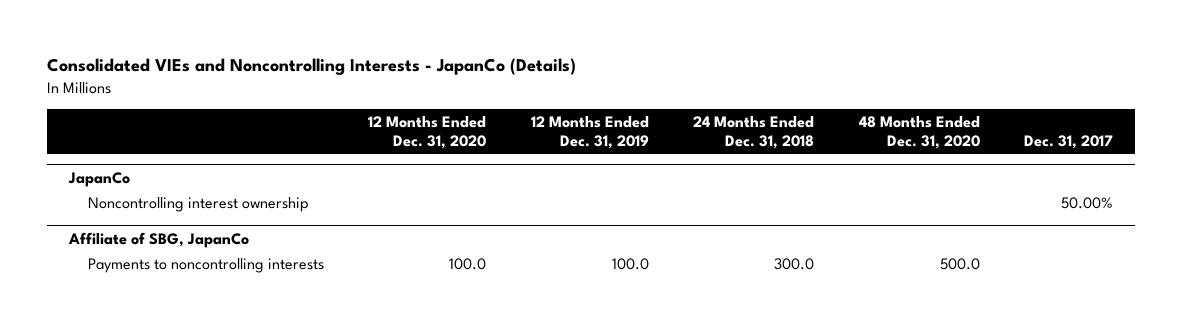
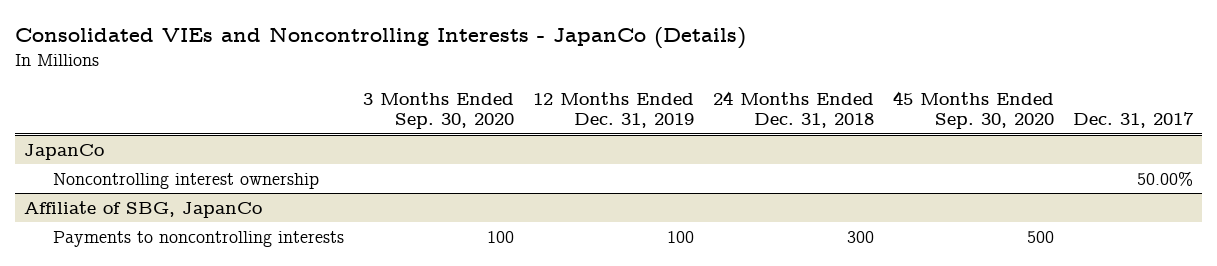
- | 12 Months Ended Dec. 31, 2020 | 12 Months Ended Dec. 31, 2019 | 24 Months Ended Dec. 31, 2018 | 48 Months Ended Dec. 31, 2020 | Dec. 31, 2017
+ | 3 Months Ended Sep. 30, 2020 | 12 Months Ended Dec. 31, 2019 | 24 Months Ended Dec. 31, 2018 | 45 Months Ended Sep. 30, 2020 | Dec. 31, 2017
@ Affiliate of SBG, JapanCo
- Payments to noncontrolling interests | 100.0 | 100.0 | 300.0 | 500.0 |
+ Payments to noncontrolling interests | 100 | 100 | 300 | 500 |

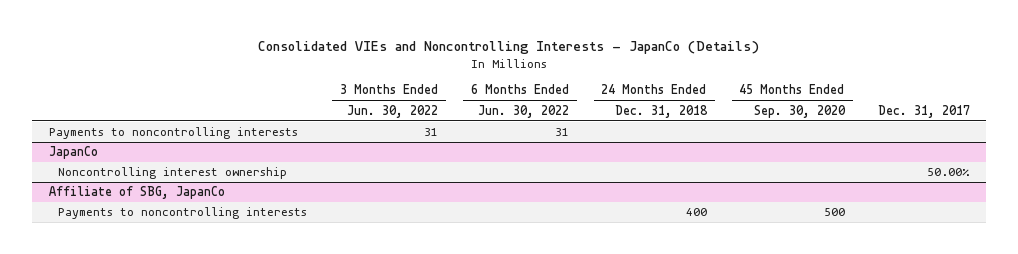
- | 3 Months Ended Sep. 30, 2020 | 12 Months Ended Dec. 31, 2019 | 24 Months Ended Dec. 31, 2018 | 45 Months Ended Sep. 30, 2020 | Dec. 31, 2017
+ | 3 Months Ended Jun. 30, 2022 | 6 Months Ended Jun. 30, 2022 | 24 Months Ended Dec. 31, 2018 | 45 Months Ended Sep. 30, 2020 | Dec. 31, 2017
+ Payments to noncontrolling interests | 31 | 31 | | |
@ Affiliate of SBG, JapanCo
- Payments to noncontrolling interests | 100 | 100 | 300 | 500 |
+ Payments to noncontrolling interests | | | 400 | 500 |

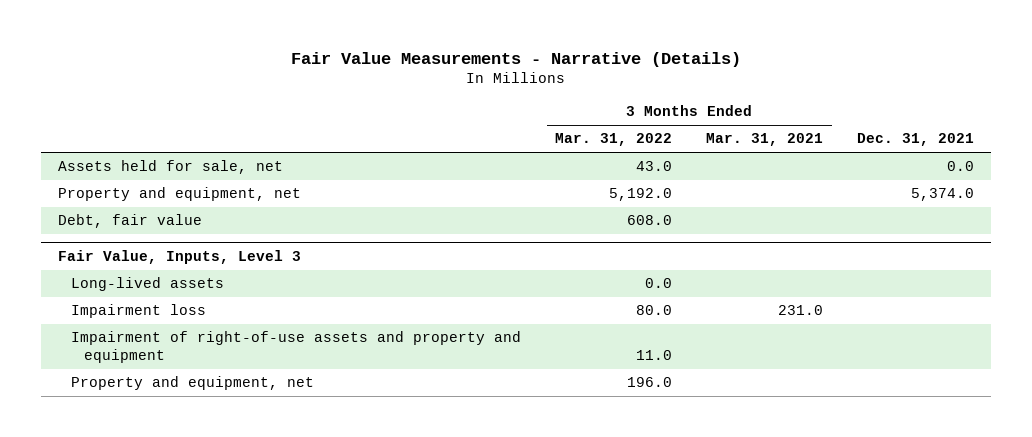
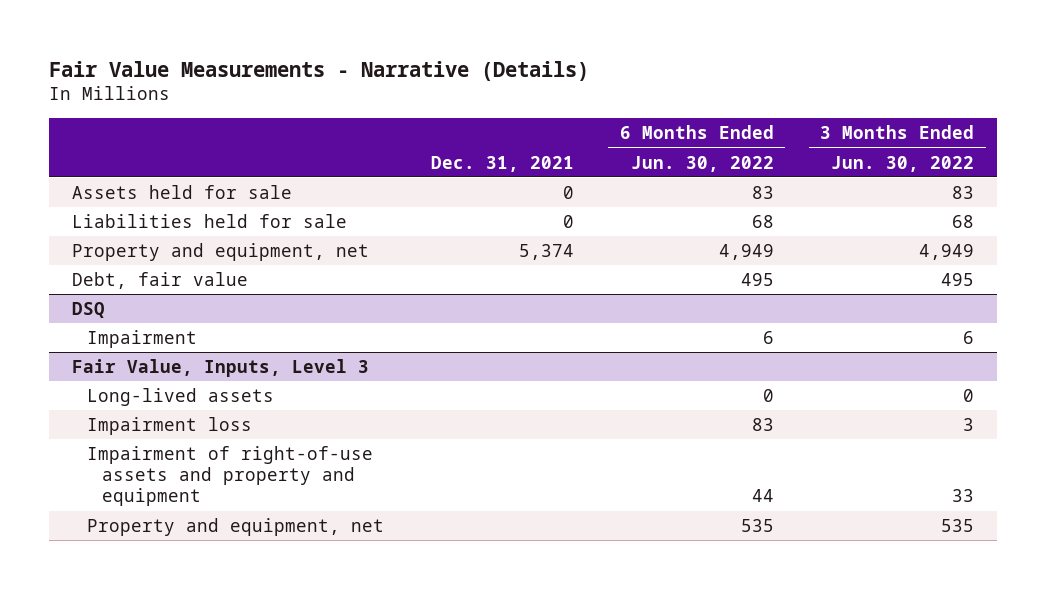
- | 3 Months Ended Mar. 31, 2022 | 3 Months Ended Mar. 31, 2021 | Dec. 31, 2021
+ | Dec. 31, 2021 | 6 Months Ended Jun. 30, 2022 | 3 Months Ended Jun. 30, 2022
- Assets held for sale, net | 43.0 | | 0.0
- Property and equipment, net | 5,192.0 | | 5,374.0
+ Assets held for sale | 0 | 83 | 83
+ Liabilities held for sale | 0 | 68 | 68
+ Property and equipment, net | 5,374 | 4,949 | 4,949
+ DSQ
+ Impairment | | 6 | 6

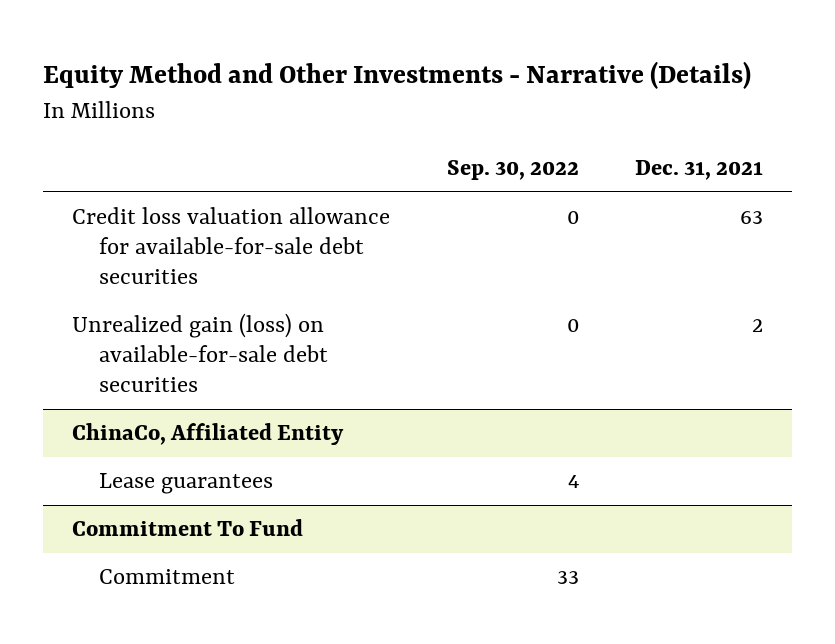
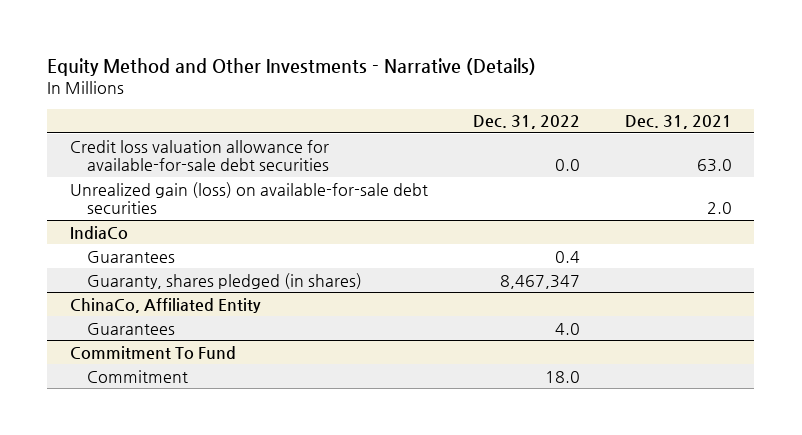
- | Sep. 30, 2022 | Dec. 31, 2021
+ | Dec. 31, 2022 | Dec. 31, 2021
- Credit loss valuation allowance for available-for-sale debt securities | 0 | 63
- Unrealized gain (loss) on available-for-sale debt securities | 0 | 2
+ Credit loss valuation allowance for available-for-sale debt securities | 0.0 | 63.0
+ Unrealized gain (loss) on available-for-sale debt securities | | 2.0
+ IndiaCo
+ Guarantees | 0.4 |
+ Guaranty, shares pledged (in shares) | 8,467,347 |
@ ChinaCo, Affiliated Entity
- Lease guarantees | 4 |
+ Guarantees | 4.0 |

